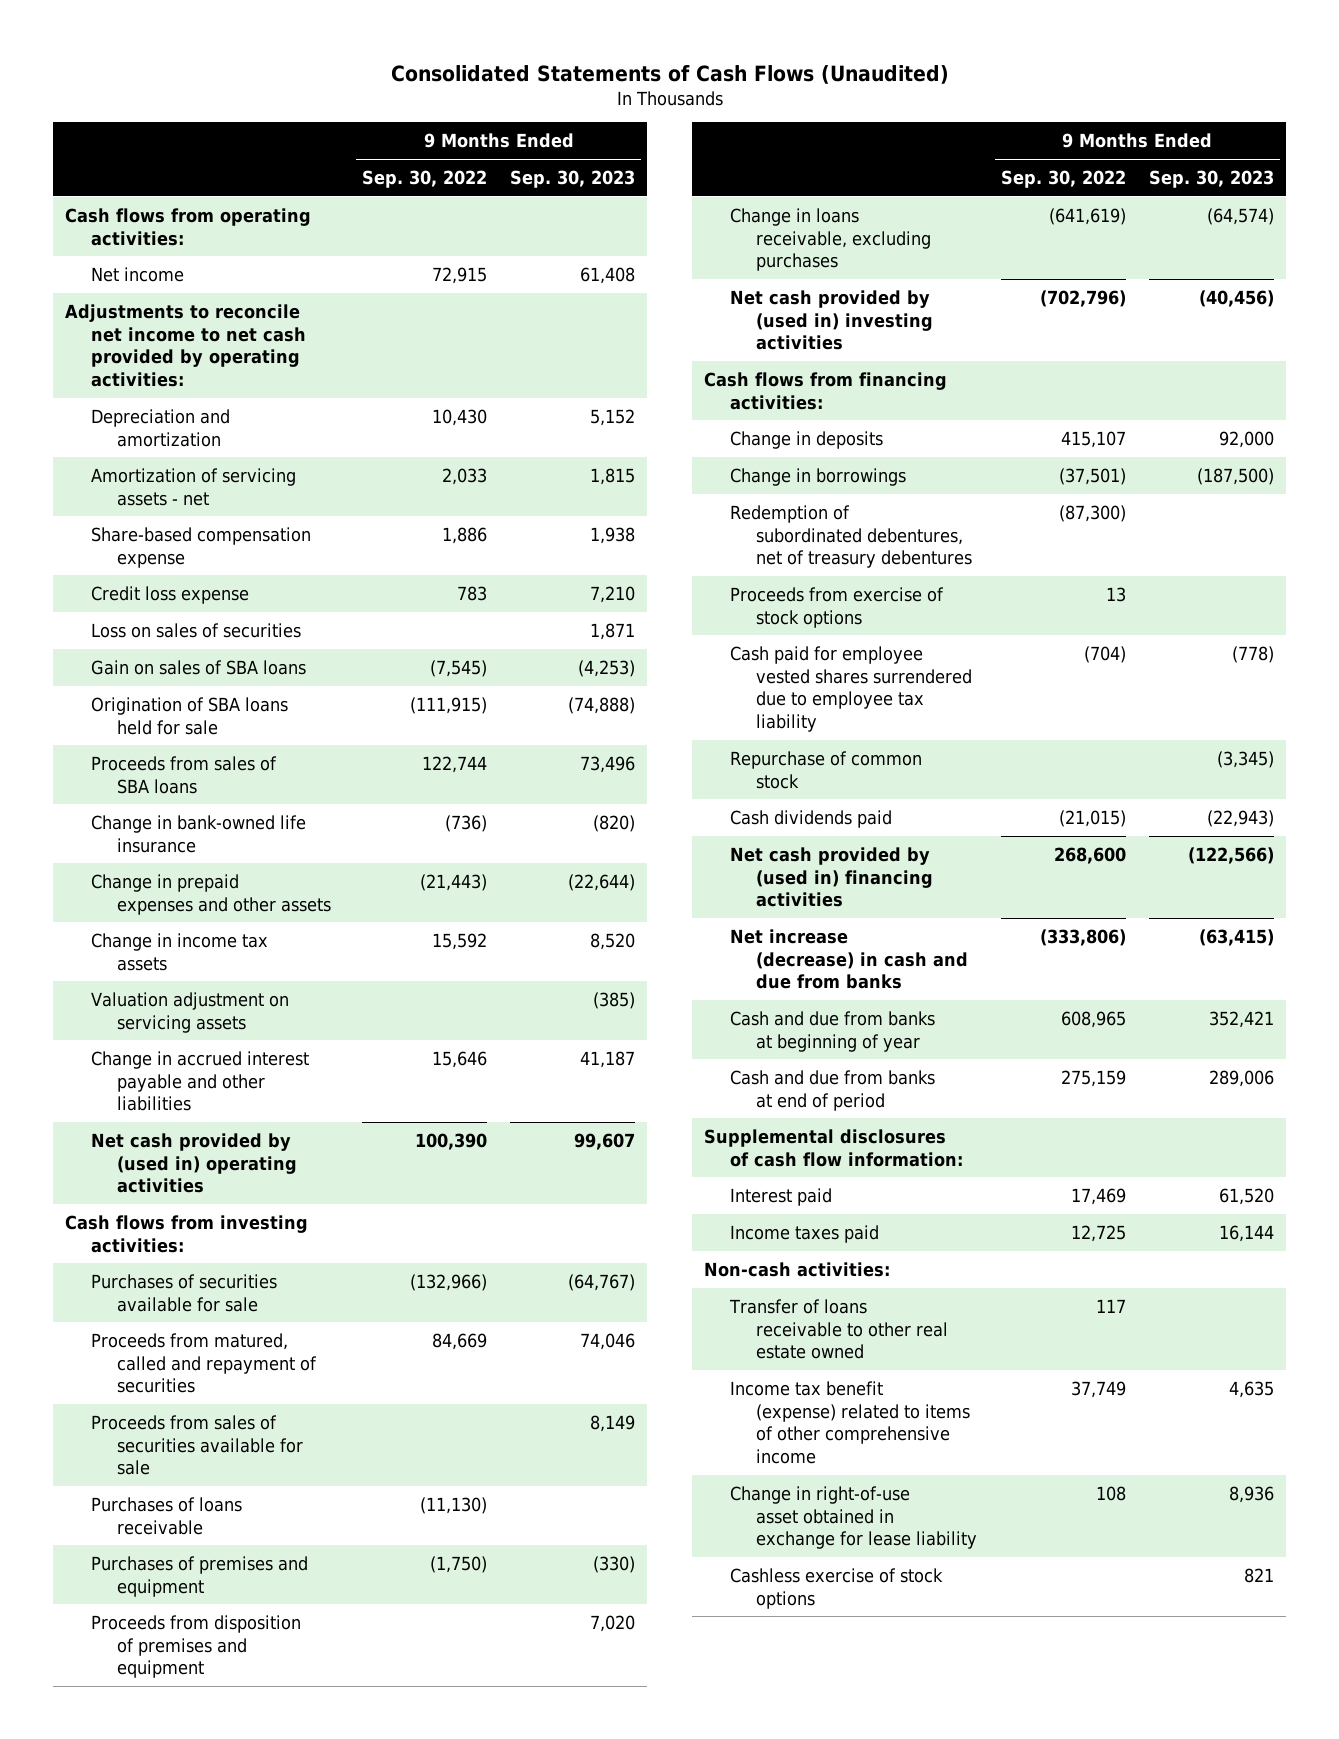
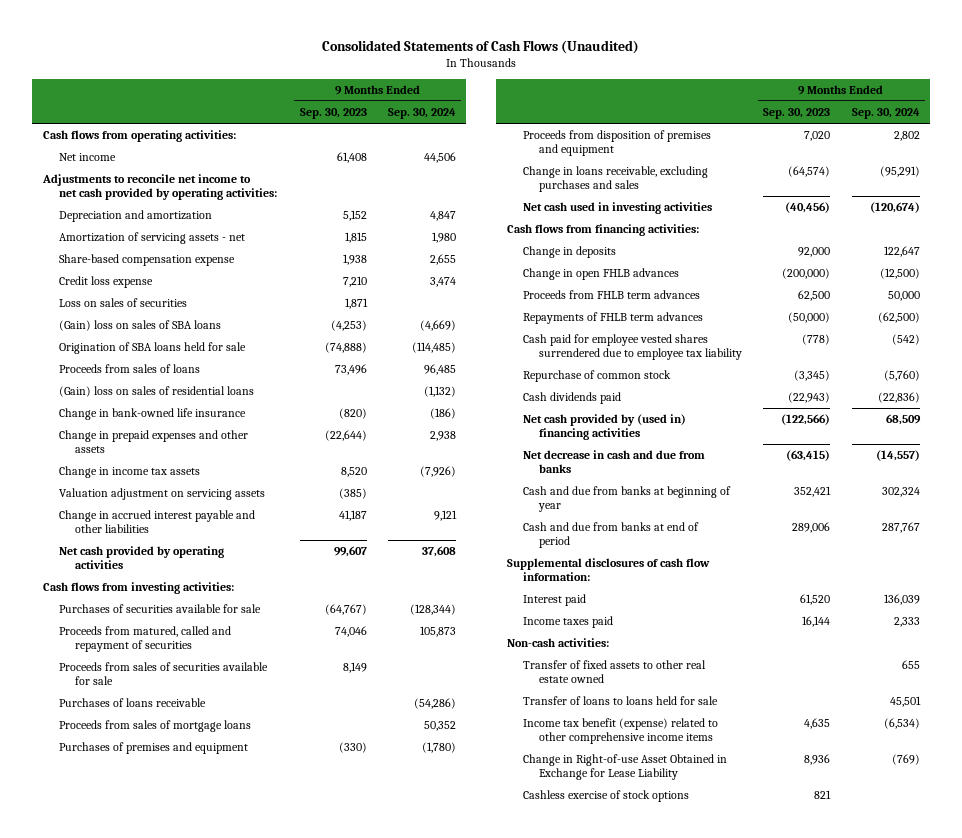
- | 9 Months Ended Sep. 30, 2022 | 9 Months Ended Sep. 30, 2023
+ | 9 Months Ended Sep. 30, 2023 | 9 Months Ended Sep. 30, 2024
- Gain on sales of SBA loans | (7,545) | (4,253)
+ (Gain) loss on sales of SBA loans | (4,253) | (4,669)
- Proceeds from sales of SBA loans | 122,744 | 73,496
+ Proceeds from sales of loans | 73,496 | 96,485
+ (Gain) loss on sales of residential loans | | (1,132)
- Net cash provided by (used in) operating activities | 100,390 | 99,607
+ Net cash provided by operating activities | 99,607 | 37,608
+ Proceeds from sales of mortgage loans | | 50,352
- Change in loans receivable, excluding purchases | (641,619) | (64,574)
- Net cash provided by (used in) investing activities | (702,796) | (40,456)
+ Change in loans receivable, excluding purchases and sales | (64,574) | (95,291)
+ Net cash used in investing activities | (40,456) | (120,674)
- Change in borrowings | (37,501) | (187,500)
- Redemption of subordinated debentures, net of treasury debentures | (87,300) |
- Proceeds from exercise of stock options | 13 |
+ Change in open FHLB advances | (200,000) | (12,500)
+ Proceeds from FHLB term advances | 62,500 | 50,000
+ Repayments of FHLB term advances | (50,000) | (62,500)
- Net increase (decrease) in cash and due from banks | (333,806) | (63,415)
+ Net decrease in cash and due from banks | (63,415) | (14,557)
- Transfer of loans receivable to other real estate owned | 117 |
- Income tax benefit (expense) related to items of other comprehensive income | 37,749 | 4,635
- Change in right-of-use asset obtained in exchange for lease liability | 108 | 8,936
+ Transfer of fixed assets to other real estate owned | | 655
+ Transfer of loans to loans held for sale | | 45,501
+ Income tax benefit (expense) related to other comprehensive income items | 4,635 | (6,534)
+ Change in Right-of-use Asset Obtained in Exchange for Lease Liability | 8,936 | (769)

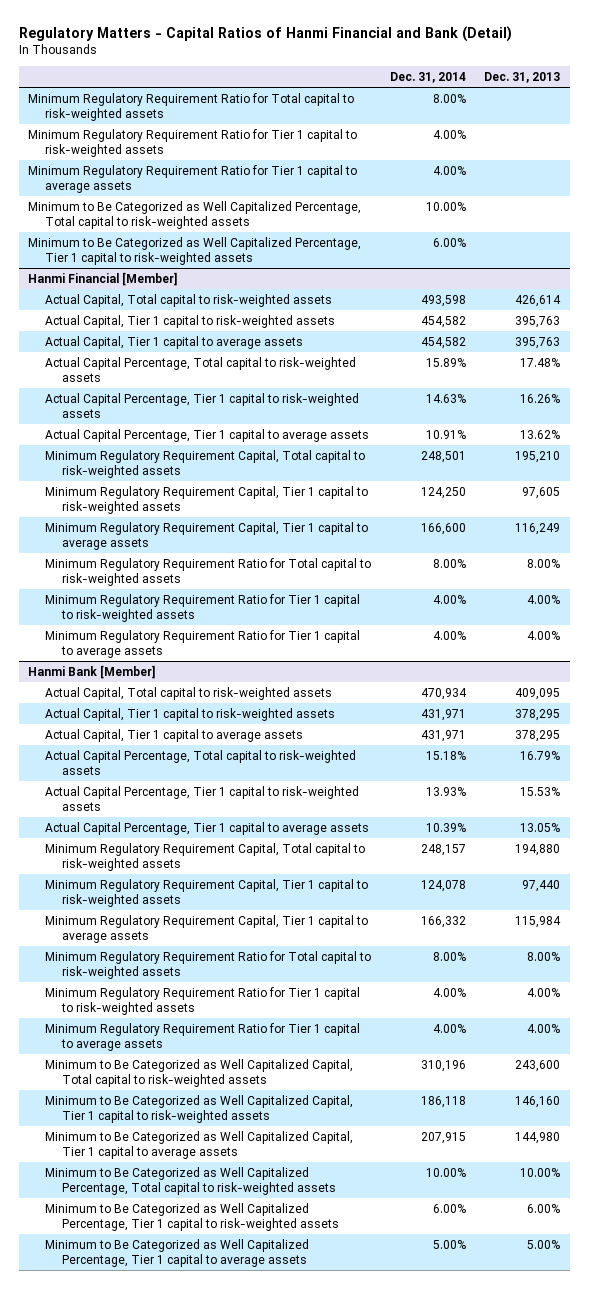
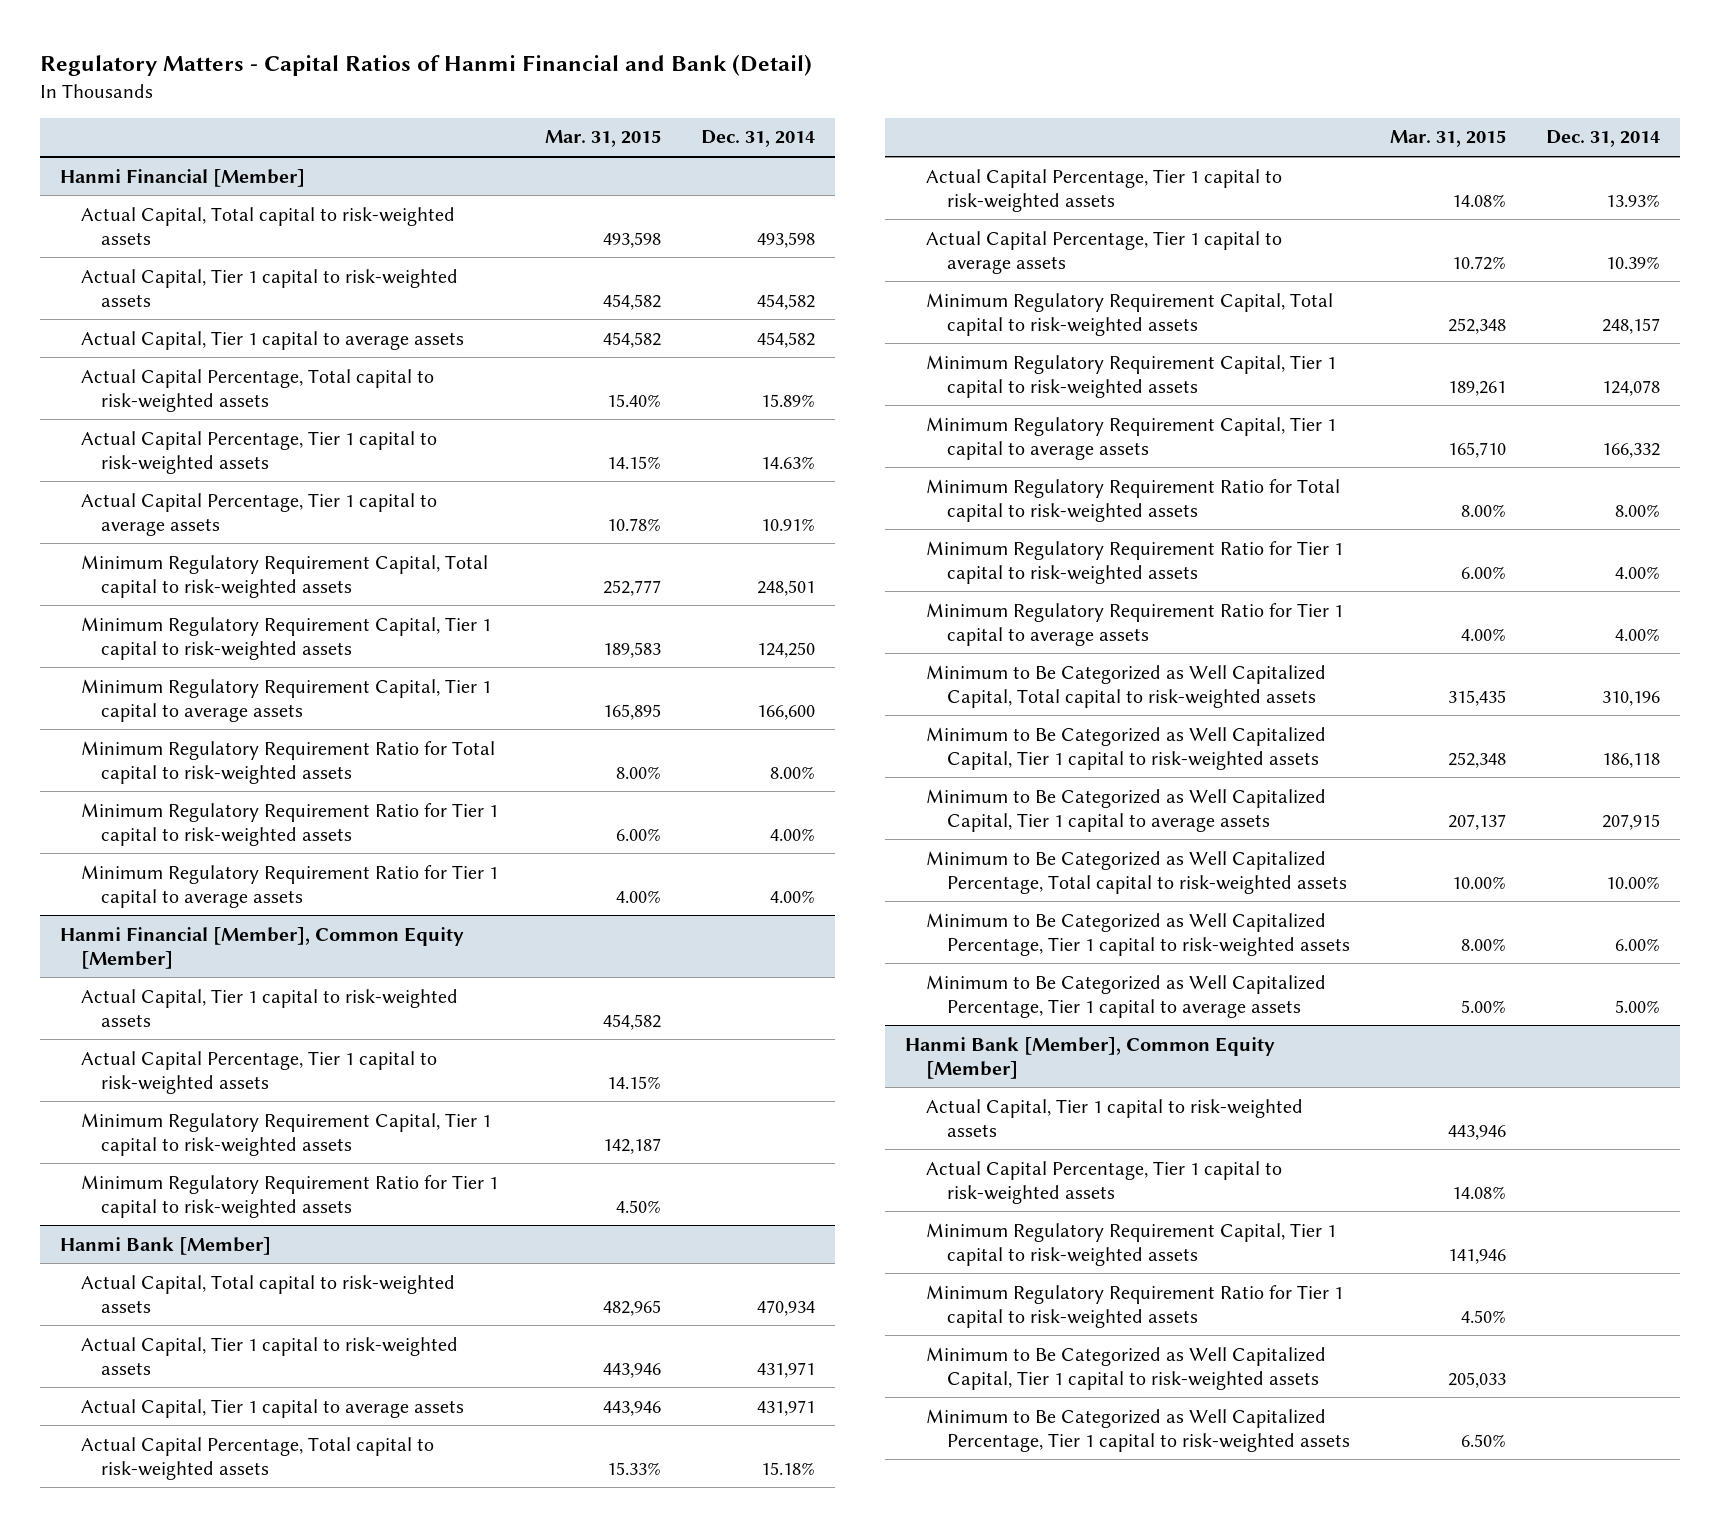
- | Dec. 31, 2014 | Dec. 31, 2013
+ | Mar. 31, 2015 | Dec. 31, 2014
- Minimum Regulatory Requirement Ratio for Total capital to risk-weighted assets | 8.00% |
- Minimum Regulatory Requirement Ratio for Tier 1 capital to risk-weighted assets | 4.00% |
- Minimum Regulatory Requirement Ratio for Tier 1 capital to average assets | 4.00% |
- Minimum to Be Categorized as Well Capitalized Percentage, Total capital to risk-weighted assets | 10.00% |
- Minimum to Be Categorized as Well Capitalized Percentage, Tier 1 capital to risk-weighted assets | 6.00% |
+ Hanmi Financial [Member], Common Equity [Member]
+ Actual Capital, Tier 1 capital to risk-weighted assets | 454,582 |
+ Actual Capital Percentage, Tier 1 capital to risk-weighted assets | 14.15% |
+ Minimum Regulatory Requirement Capital, Tier 1 capital to risk-weighted assets | 142,187 |
+ Minimum Regulatory Requirement Ratio for Tier 1 capital to risk-weighted assets | 4.50% |
+ Hanmi Bank [Member], Common Equity [Member]
+ Actual Capital, Tier 1 capital to risk-weighted assets | 443,946 |
+ Actual Capital Percentage, Tier 1 capital to risk-weighted assets | 14.08% |
+ Minimum Regulatory Requirement Capital, Tier 1 capital to risk-weighted assets | 141,946 |
+ Minimum Regulatory Requirement Ratio for Tier 1 capital to risk-weighted assets | 4.50% |
+ Minimum to Be Categorized as Well Capitalized Capital, Tier 1 capital to risk-weighted assets | 205,033 |
+ Minimum to Be Categorized as Well Capitalized Percentage, Tier 1 capital to risk-weighted assets | 6.50% |

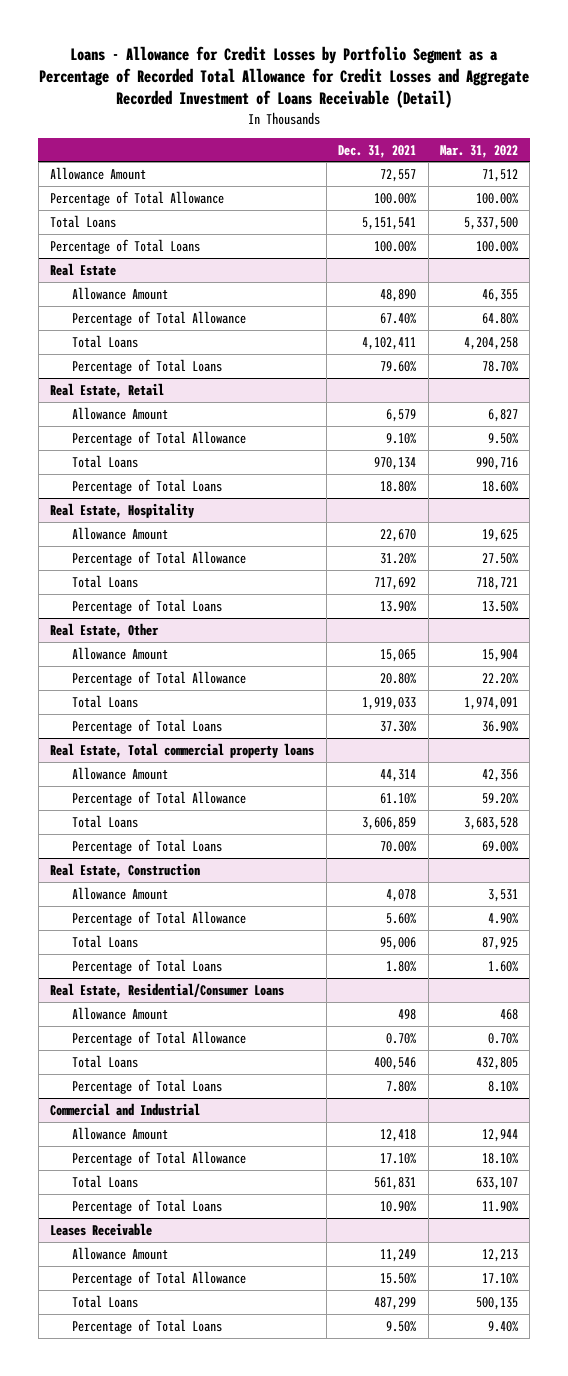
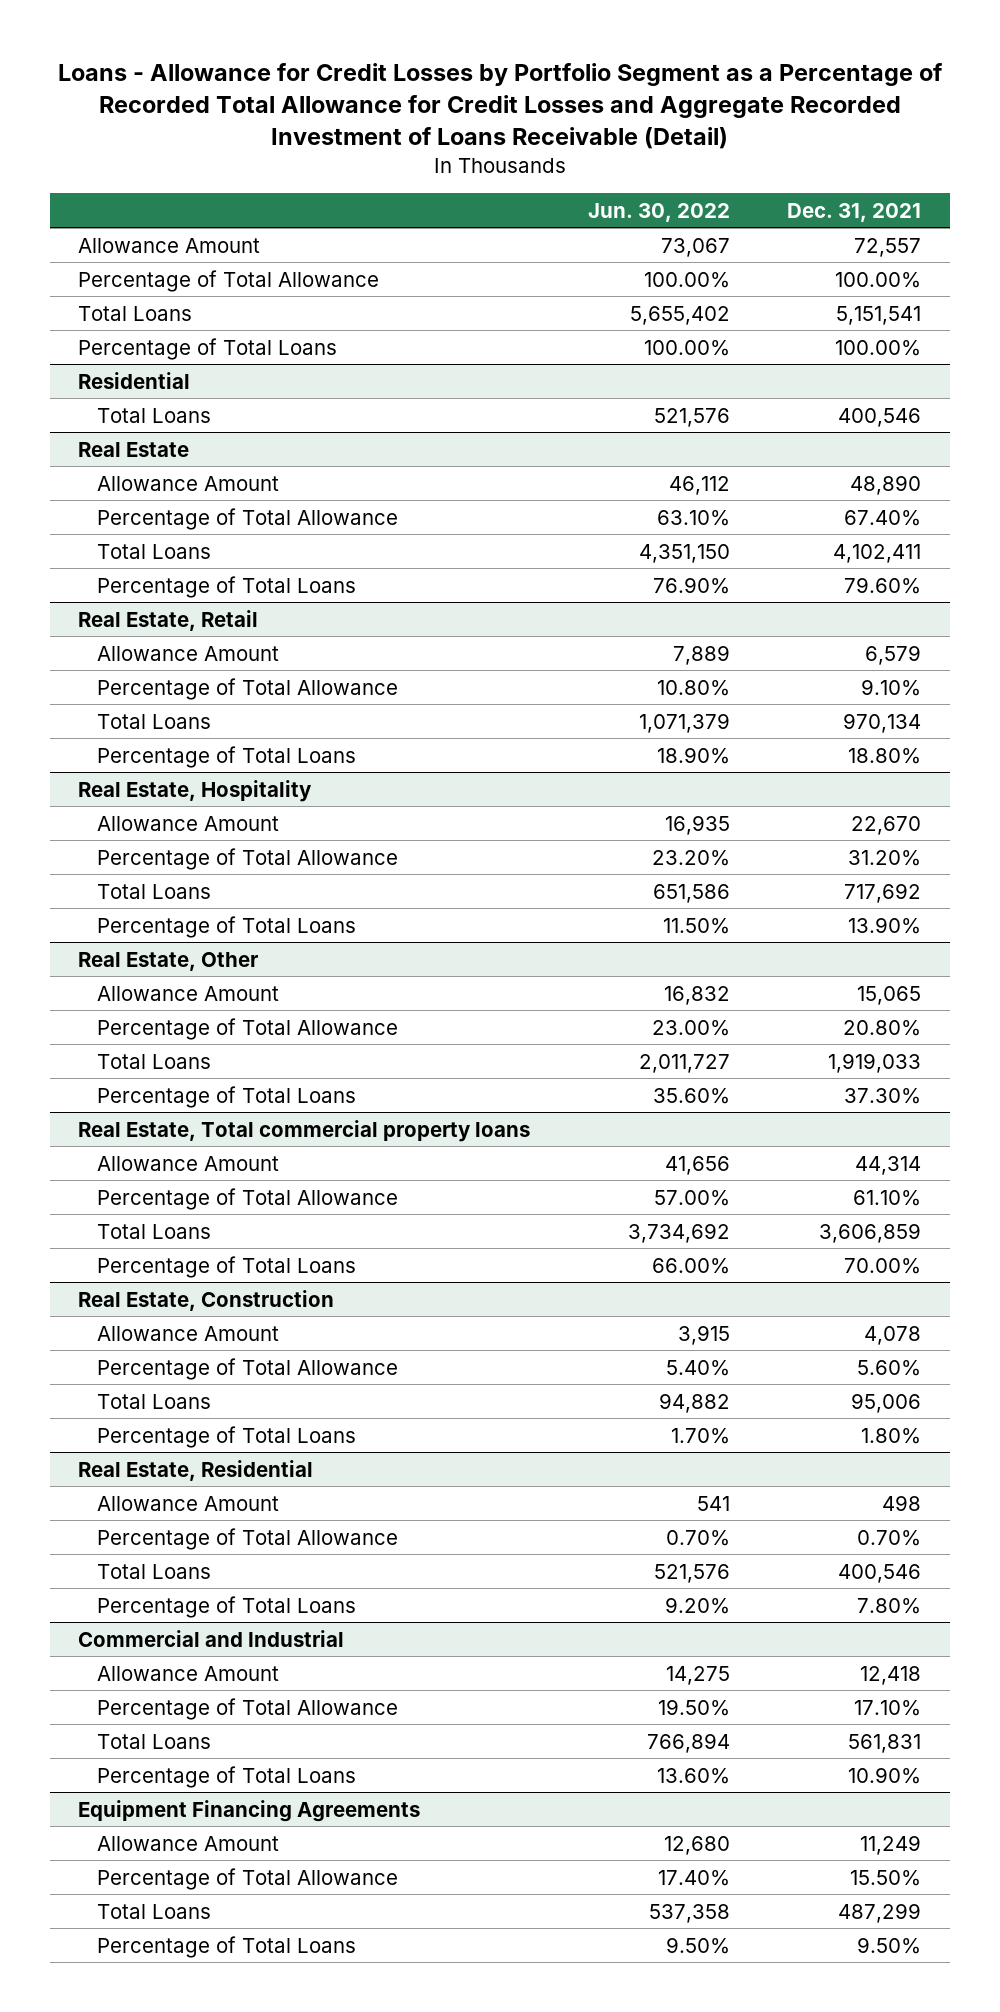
- | Dec. 31, 2021 | Mar. 31, 2022
+ | Jun. 30, 2022 | Dec. 31, 2021
+ Residential
+ Total Loans | 521,576 | 400,546
- Real Estate, Residential/Consumer Loans
+ Real Estate, Residential
- Leases Receivable
+ Equipment Financing Agreements

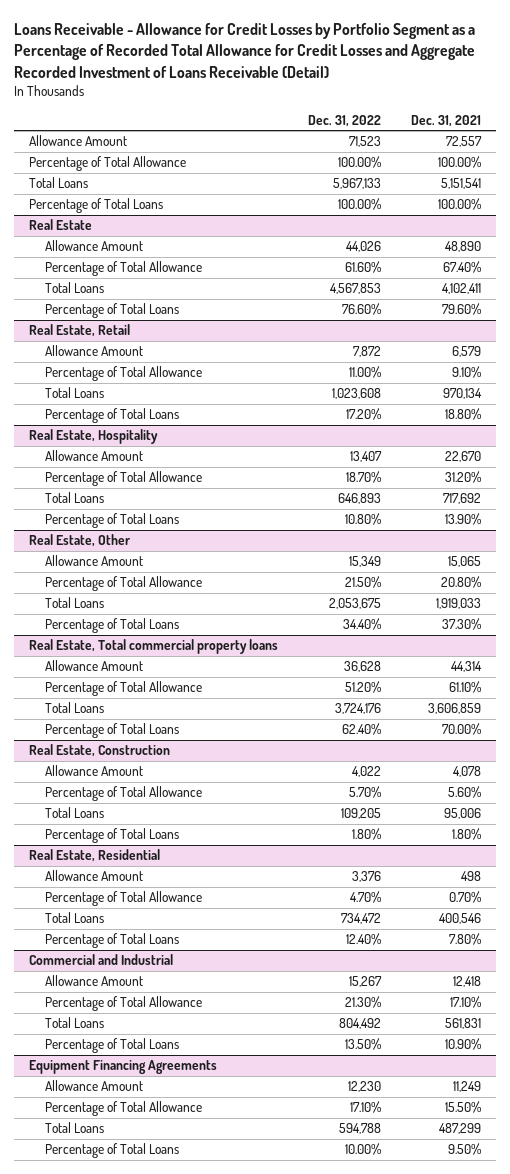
- Loans - Allowance for Credit Losses by Portfolio Segment as a Percentage of Recorded Total Allowance for Credit Losses and Aggregate Recorded Investment of Loans Receivable (Detail)
+ Loans Receivable - Allowance for Credit Losses by Portfolio Segment as a Percentage of Recorded Total Allowance for Credit Losses and Aggregate Recorded Investment of Loans Receivable (Detail)
- | Jun. 30, 2022 | Dec. 31, 2021
+ | Dec. 31, 2022 | Dec. 31, 2021
- Residential
- Total Loans | 521,576 | 400,546

